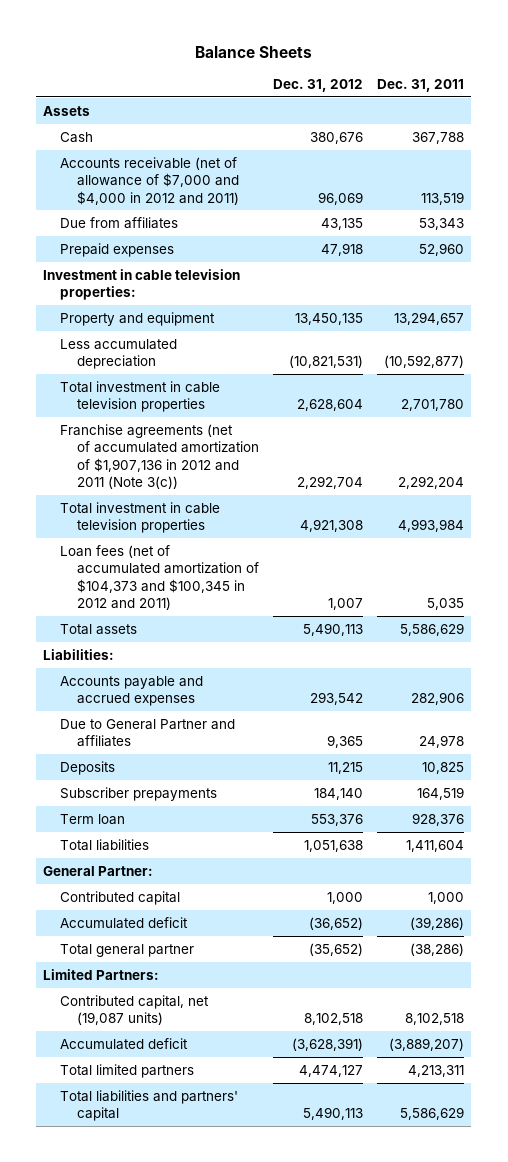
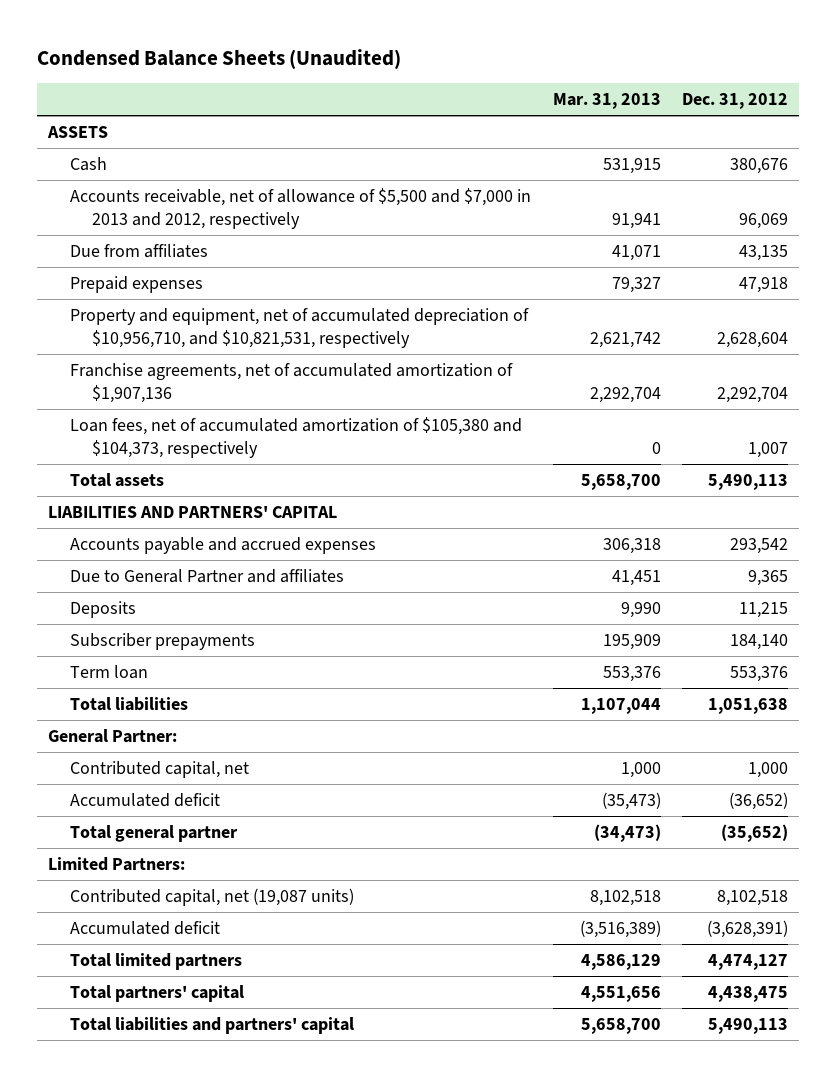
- Balance Sheets
+ Condensed Balance Sheets (Unaudited)
- | Dec. 31, 2012 | Dec. 31, 2011
+ | Mar. 31, 2013 | Dec. 31, 2012
- Assets
+ ASSETS
- Accounts receivable (net of allowance of $7,000 and $4,000 in 2012 and 2011) | 96,069 | 113,519
+ Accounts receivable, net of allowance of $5,500 and $7,000 in 2013 and 2012, respectively | 91,941 | 96,069
- Investment in cable television properties:
- Property and equipment | 13,450,135 | 13,294,657
- Less accumulated depreciation | (10,821,531) | (10,592,877)
- Total investment in cable television properties | 2,628,604 | 2,701,780
- Franchise agreements (net of accumulated amortization of $1,907,136 in 2012 and 2011 (Note 3(c)) | 2,292,704 | 2,292,204
- Total investment in cable television properties | 4,921,308 | 4,993,984
- Loan fees (net of accumulated amortization of $104,373 and $100,345 in 2012 and 2011) | 1,007 | 5,035
+ Property and equipment, net of accumulated depreciation of $10,956,710, and $10,821,531, respectively | 2,621,742 | 2,628,604
+ Franchise agreements, net of accumulated amortization of $1,907,136 | 2,292,704 | 2,292,704
+ Loan fees, net of accumulated amortization of $105,380 and $104,373, respectively | 0 | 1,007
- Liabilities:
+ LIABILITIES AND PARTNERS' CAPITAL
- Contributed capital | 1,000 | 1,000
+ Contributed capital, net | 1,000 | 1,000
+ Total partners' capital | 4,551,656 | 4,438,475

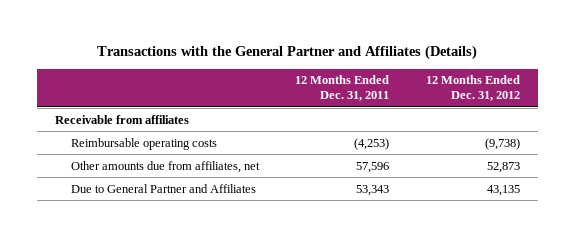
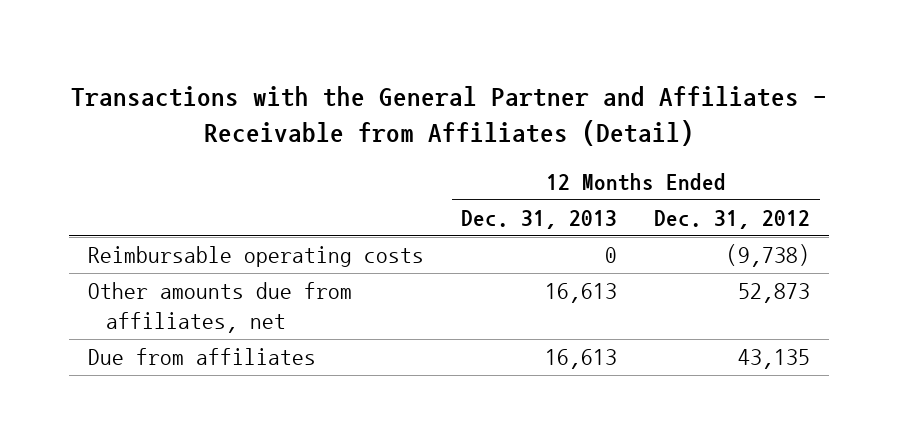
- Transactions with the General Partner and Affiliates (Details)
+ Transactions with the General Partner and Affiliates - Receivable from Affiliates (Detail)
- | 12 Months Ended Dec. 31, 2011 | 12 Months Ended Dec. 31, 2012
+ | 12 Months Ended Dec. 31, 2013 | 12 Months Ended Dec. 31, 2012
- Receivable from affiliates
- Due to General Partner and Affiliates | 53,343 | 43,135
+ Due from affiliates | 16,613 | 43,135

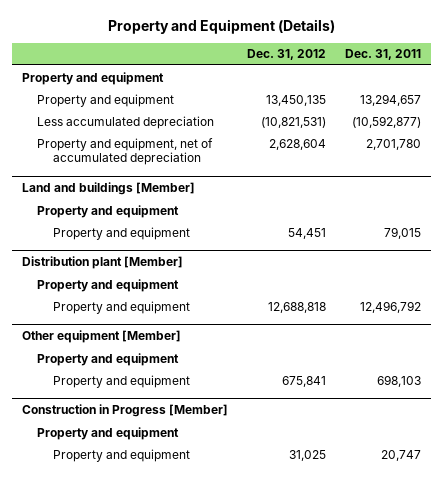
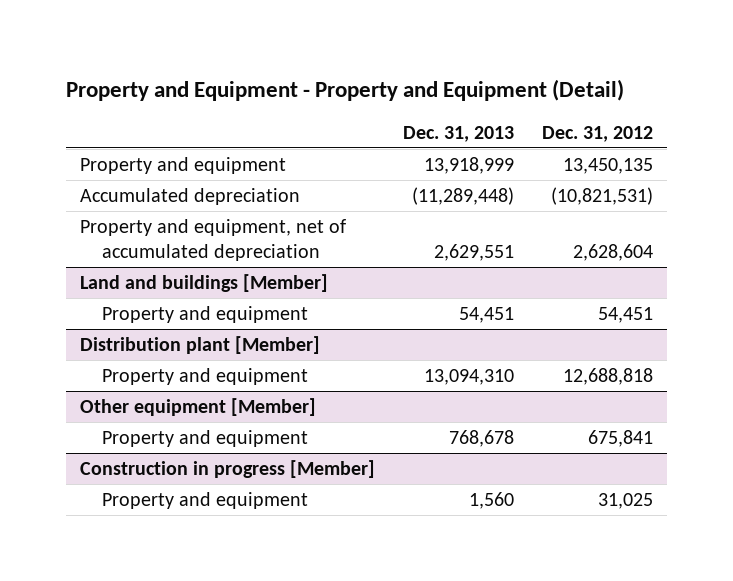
- Property and Equipment (Details)
+ Property and Equipment - Property and Equipment (Detail)
- | Dec. 31, 2012 | Dec. 31, 2011
+ | Dec. 31, 2013 | Dec. 31, 2012
- Property and equipment
- Less accumulated depreciation | (10,821,531) | (10,592,877)
+ Accumulated depreciation | (11,289,448) | (10,821,531)
@ Land and buildings [Member]
- Property and equipment
@ Distribution plant [Member]
- Property and equipment
@ Other equipment [Member]
- Property and equipment
- Construction in Progress [Member]
- Property and equipment
+ Construction in progress [Member]

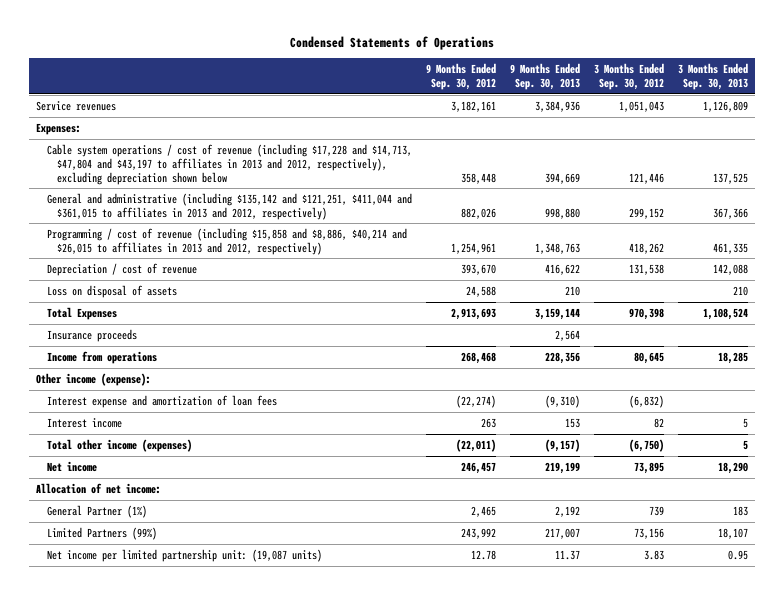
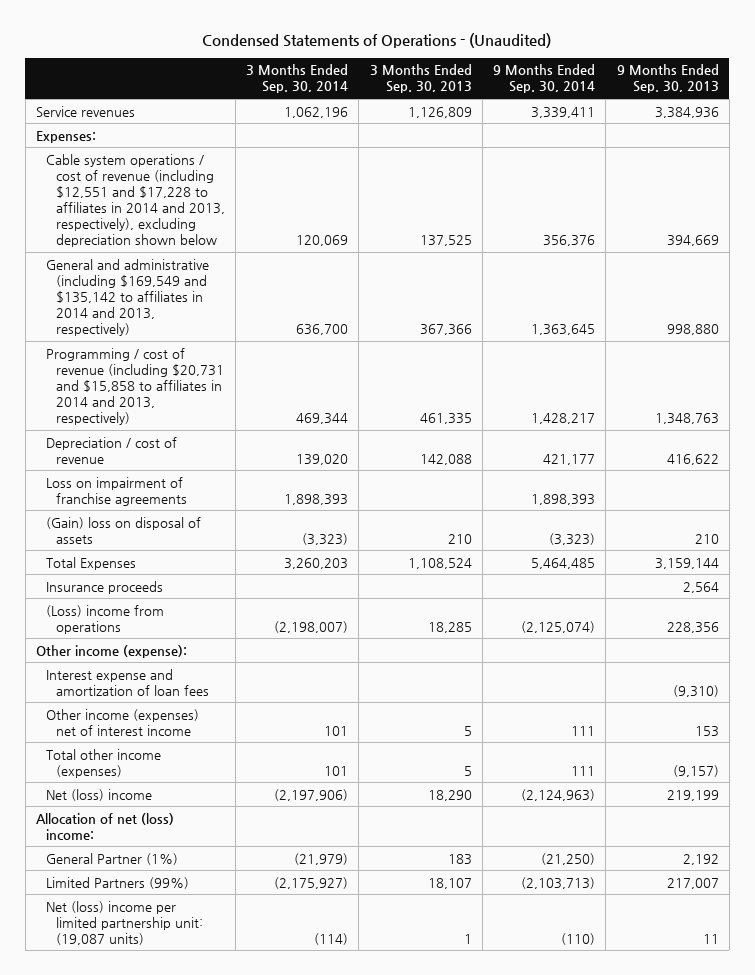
- Condensed Statements of Operations
+ Condensed Statements of Operations - (Unaudited)
- | 9 Months Ended Sep. 30, 2012 | 9 Months Ended Sep. 30, 2013 | 3 Months Ended Sep. 30, 2012 | 3 Months Ended Sep. 30, 2013
+ | 3 Months Ended Sep. 30, 2014 | 3 Months Ended Sep. 30, 2013 | 9 Months Ended Sep. 30, 2014 | 9 Months Ended Sep. 30, 2013
- Cable system operations / cost of revenue (including $17,228 and $14,713, $47,804 and $43,197 to affiliates in 2013 and 2012, respectively), excluding depreciation shown below | 358,448 | 394,669 | 121,446 | 137,525
- General and administrative (including $135,142 and $121,251, $411,044 and $361,015 to affiliates in 2013 and 2012, respectively) | 882,026 | 998,880 | 299,152 | 367,366
- Programming / cost of revenue (including $15,858 and $8,886, $40,214 and $26,015 to affiliates in 2013 and 2012, respectively) | 1,254,961 | 1,348,763 | 418,262 | 461,335
+ Cable system operations / cost of revenue (including $12,551 and $17,228 to affiliates in 2014 and 2013, respectively), excluding depreciation shown below | 120,069 | 137,525 | 356,376 | 394,669
+ General and administrative (including $169,549 and $135,142 to affiliates in 2014 and 2013, respectively) | 636,700 | 367,366 | 1,363,645 | 998,880
+ Programming / cost of revenue (including $20,731 and $15,858 to affiliates in 2014 and 2013, respectively) | 469,344 | 461,335 | 1,428,217 | 1,348,763
- Loss on disposal of assets | 24,588 | 210 | | 210
+ Loss on impairment of franchise agreements | 1,898,393 | | 1,898,393 |
+ (Gain) loss on disposal of assets | (3,323) | 210 | (3,323) | 210
- Income from operations | 268,468 | 228,356 | 80,645 | 18,285
+ (Loss) income from operations | (2,198,007) | 18,285 | (2,125,074) | 228,356
- Interest income | 263 | 153 | 82 | 5
+ Other income (expenses) net of interest income | 101 | 5 | 111 | 153
- Net income | 246,457 | 219,199 | 73,895 | 18,290
- Allocation of net income:
+ Net (loss) income | (2,197,906) | 18,290 | (2,124,963) | 219,199
+ Allocation of net (loss) income:
- Net income per limited partnership unit: (19,087 units) | 12.78 | 11.37 | 3.83 | 0.95
+ Net (loss) income per limited partnership unit: (19,087 units) | (114) | 1 | (110) | 11

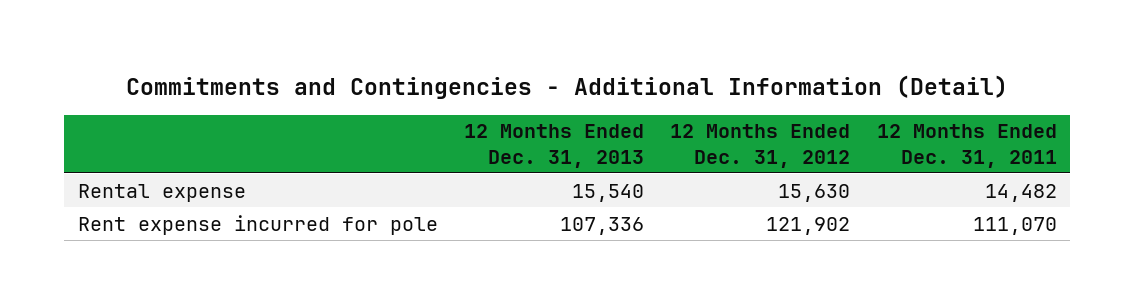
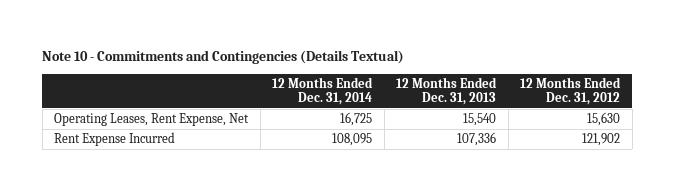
- Commitments and Contingencies - Additional Information (Detail)
+ Note 10 - Commitments and Contingencies (Details Textual)
- | 12 Months Ended Dec. 31, 2013 | 12 Months Ended Dec. 31, 2012 | 12 Months Ended Dec. 31, 2011
+ | 12 Months Ended Dec. 31, 2014 | 12 Months Ended Dec. 31, 2013 | 12 Months Ended Dec. 31, 2012
- Rental expense | 15,540 | 15,630 | 14,482
- Rent expense incurred for pole | 107,336 | 121,902 | 111,070
+ Operating Leases, Rent Expense, Net | 16,725 | 15,540 | 15,630
+ Rent Expense Incurred | 108,095 | 107,336 | 121,902

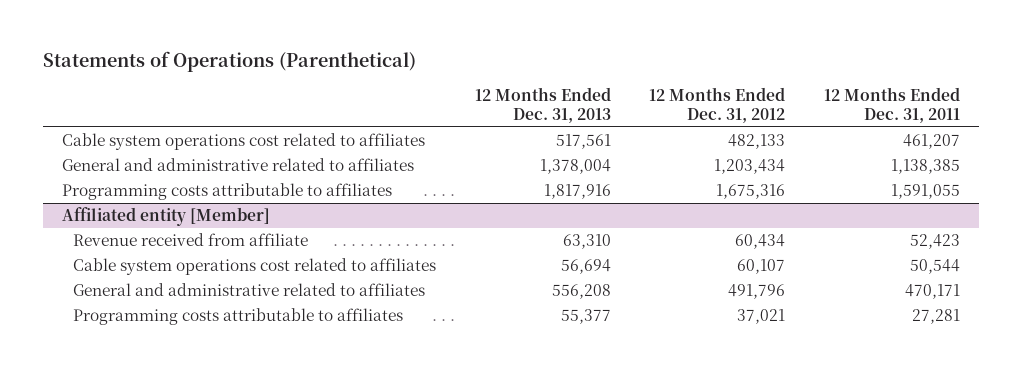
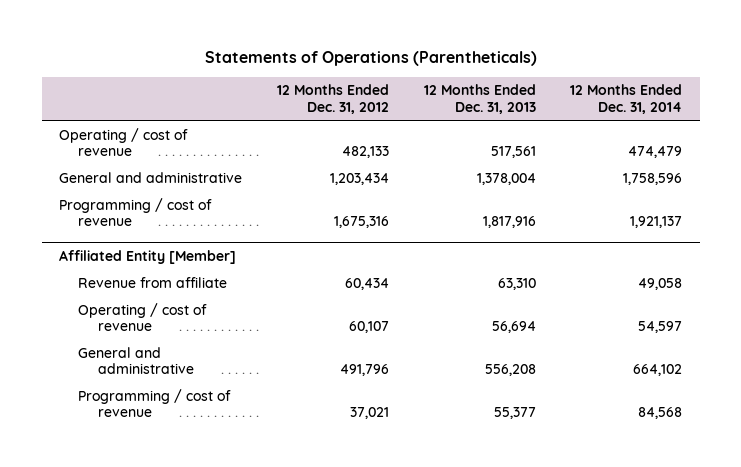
- Statements of Operations (Parenthetical)
+ Statements of Operations (Parentheticals)
- | 12 Months Ended Dec. 31, 2013 | 12 Months Ended Dec. 31, 2012 | 12 Months Ended Dec. 31, 2011
+ | 12 Months Ended Dec. 31, 2012 | 12 Months Ended Dec. 31, 2013 | 12 Months Ended Dec. 31, 2014
- Cable system operations cost related to affiliates | 517,561 | 482,133 | 461,207
- General and administrative related to affiliates | 1,378,004 | 1,203,434 | 1,138,385
- Programming costs attributable to affiliates | 1,817,916 | 1,675,316 | 1,591,055
- Affiliated entity [Member]
- Revenue received from affiliate | 63,310 | 60,434 | 52,423
- Cable system operations cost related to affiliates | 56,694 | 60,107 | 50,544
- General and administrative related to affiliates | 556,208 | 491,796 | 470,171
- Programming costs attributable to affiliates | 55,377 | 37,021 | 27,281
+ Operating / cost of revenue | 482,133 | 517,561 | 474,479
+ General and administrative | 1,203,434 | 1,378,004 | 1,758,596
+ Programming / cost of revenue | 1,675,316 | 1,817,916 | 1,921,137
+ Affiliated Entity [Member]
+ Revenue from affiliate | 60,434 | 63,310 | 49,058
+ Operating / cost of revenue | 60,107 | 56,694 | 54,597
+ General and administrative | 491,796 | 556,208 | 664,102
+ Programming / cost of revenue | 37,021 | 55,377 | 84,568

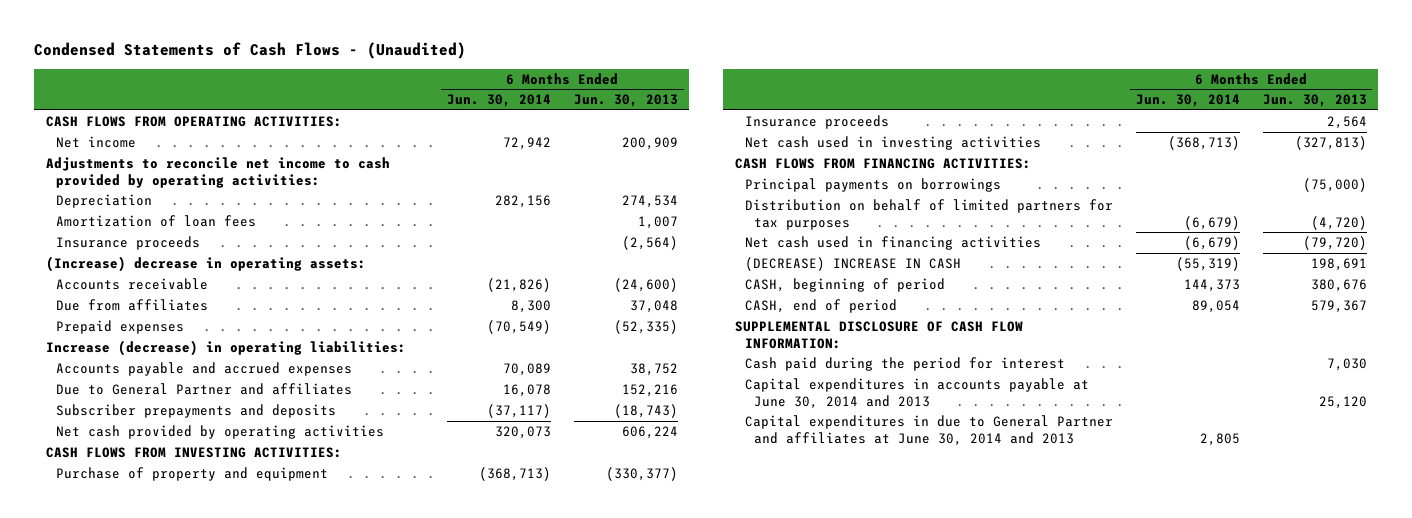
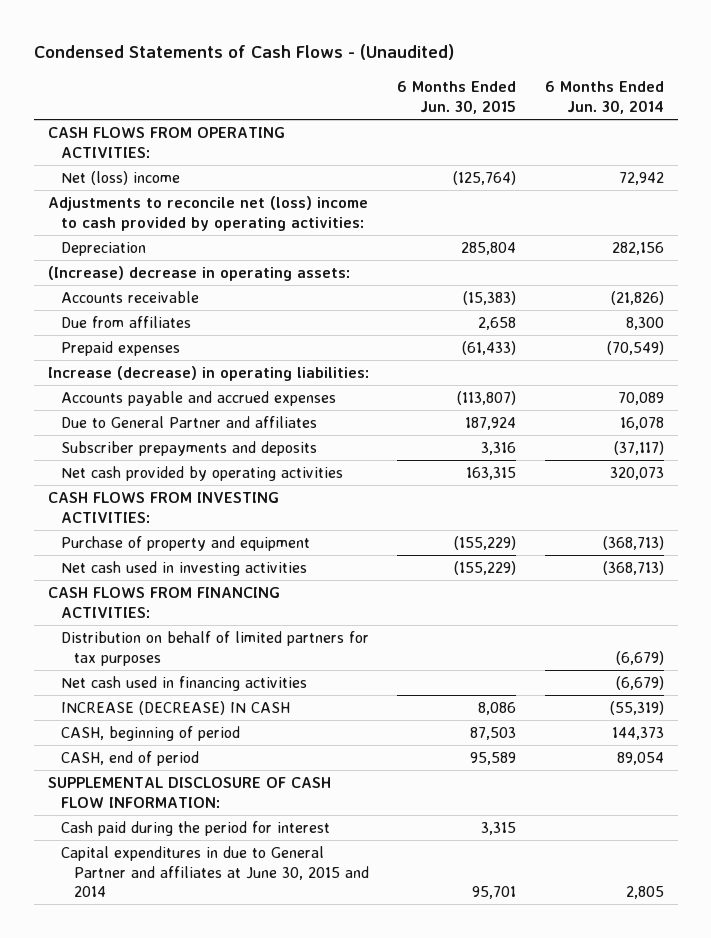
- | 6 Months Ended Jun. 30, 2014 | 6 Months Ended Jun. 30, 2013
+ | 6 Months Ended Jun. 30, 2015 | 6 Months Ended Jun. 30, 2014
- Net income | 72,942 | 200,909
- Adjustments to reconcile net income to cash provided by operating activities:
+ Net (loss) income | (125,764) | 72,942
+ Adjustments to reconcile net (loss) income to cash provided by operating activities:
- Amortization of loan fees | | 1,007
- Insurance proceeds | | (2,564)
- Insurance proceeds | | 2,564
- Principal payments on borrowings | | (75,000)
- (DECREASE) INCREASE IN CASH | (55,319) | 198,691
+ INCREASE (DECREASE) IN CASH | 8,086 | (55,319)
- Capital expenditures in accounts payable at June 30, 2014 and 2013 | | 25,120
- Capital expenditures in due to General Partner and affiliates at June 30, 2014 and 2013 | 2,805 |
+ Capital expenditures in due to General Partner and affiliates at June 30, 2015 and 2014 | 95,701 | 2,805

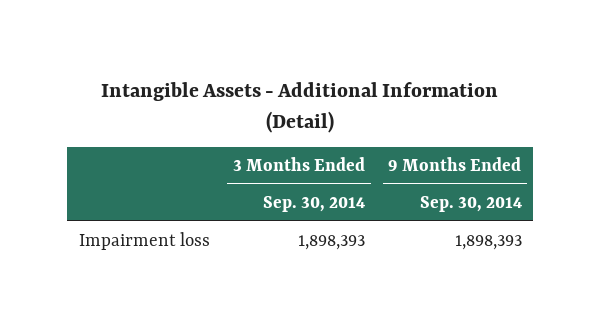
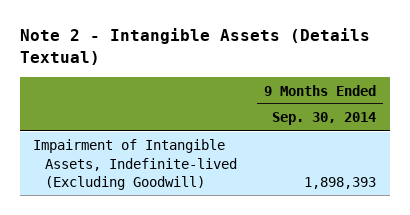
- Intangible Assets - Additional Information (Detail)
+ Note 2 - Intangible Assets (Details Textual)
- | 3 Months Ended Sep. 30, 2014 | 9 Months Ended Sep. 30, 2014
+ | 9 Months Ended Sep. 30, 2014
- Impairment loss | 1,898,393 | 1,898,393
+ Impairment of Intangible Assets, Indefinite-lived (Excluding Goodwill) | 1,898,393

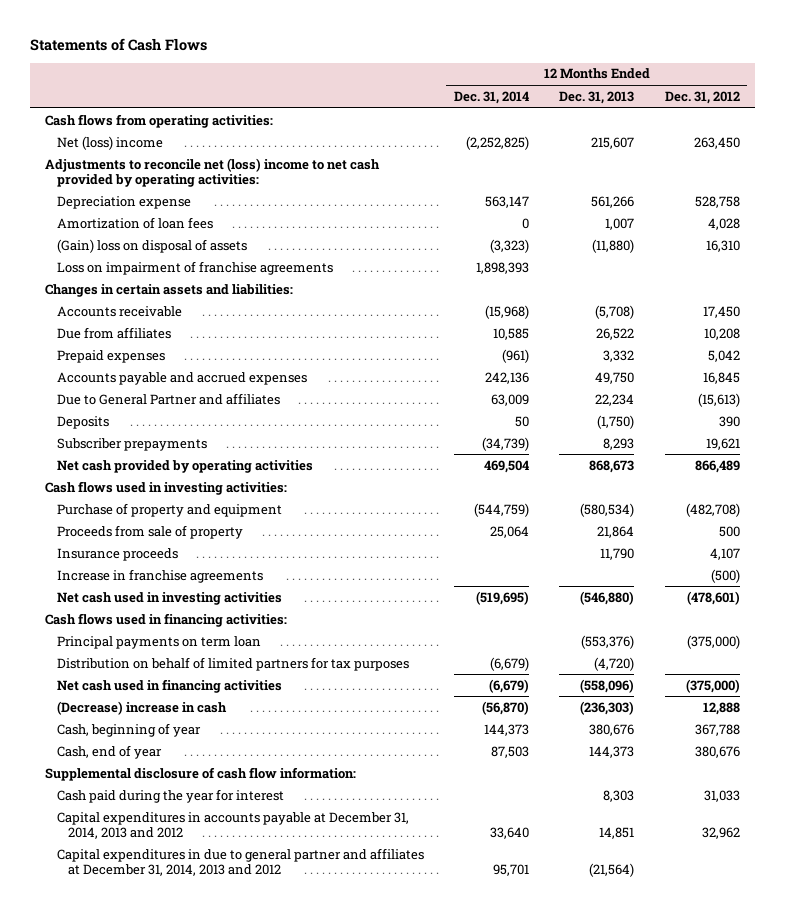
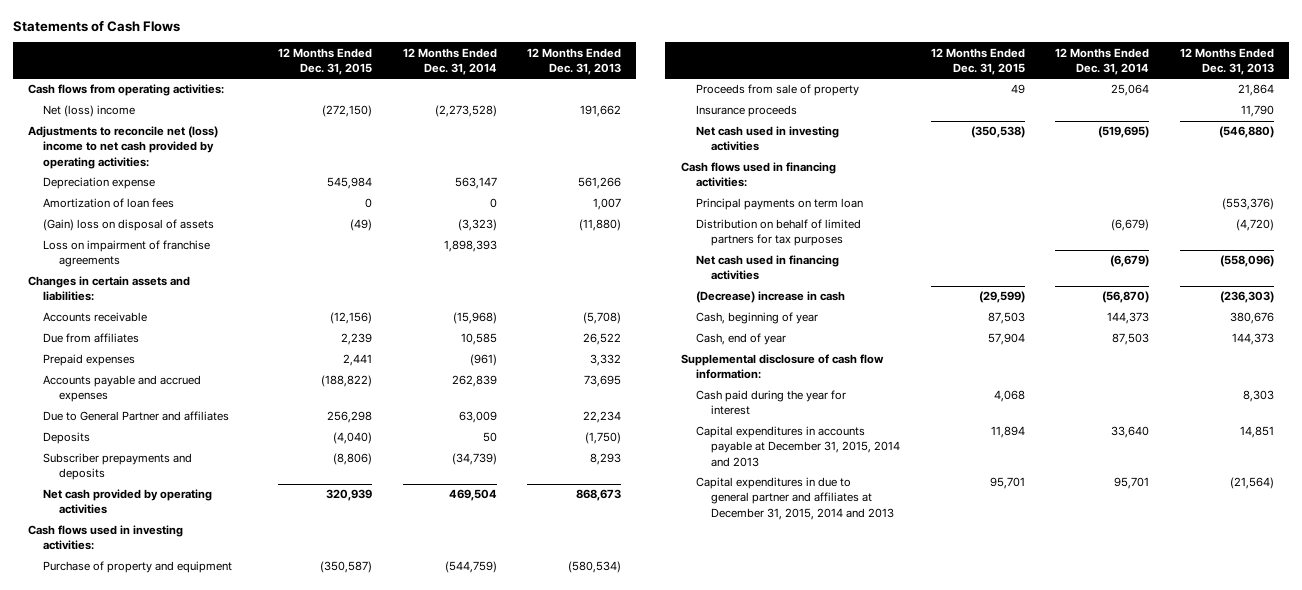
- | 12 Months Ended Dec. 31, 2014 | 12 Months Ended Dec. 31, 2013 | 12 Months Ended Dec. 31, 2012
+ | 12 Months Ended Dec. 31, 2015 | 12 Months Ended Dec. 31, 2014 | 12 Months Ended Dec. 31, 2013
- Net (loss) income | (2,252,825) | 215,607 | 263,450
+ Net (loss) income | (272,150) | (2,273,528) | 191,662
- Accounts payable and accrued expenses | 242,136 | 49,750 | 16,845
+ Accounts payable and accrued expenses | (188,822) | 262,839 | 73,695
- Subscriber prepayments | (34,739) | 8,293 | 19,621
+ Subscriber prepayments and deposits | (8,806) | (34,739) | 8,293
- Increase in franchise agreements | | | (500)
- Capital expenditures in accounts payable at December 31, 2014, 2013 and 2012 | 33,640 | 14,851 | 32,962
- Capital expenditures in due to general partner and affiliates at December 31, 2014, 2013 and 2012 | 95,701 | (21,564) |
+ Capital expenditures in accounts payable at December 31, 2015, 2014 and 2013 | 11,894 | 33,640 | 14,851
+ Capital expenditures in due to general partner and affiliates at December 31, 2015, 2014 and 2013 | 95,701 | 95,701 | (21,564)

